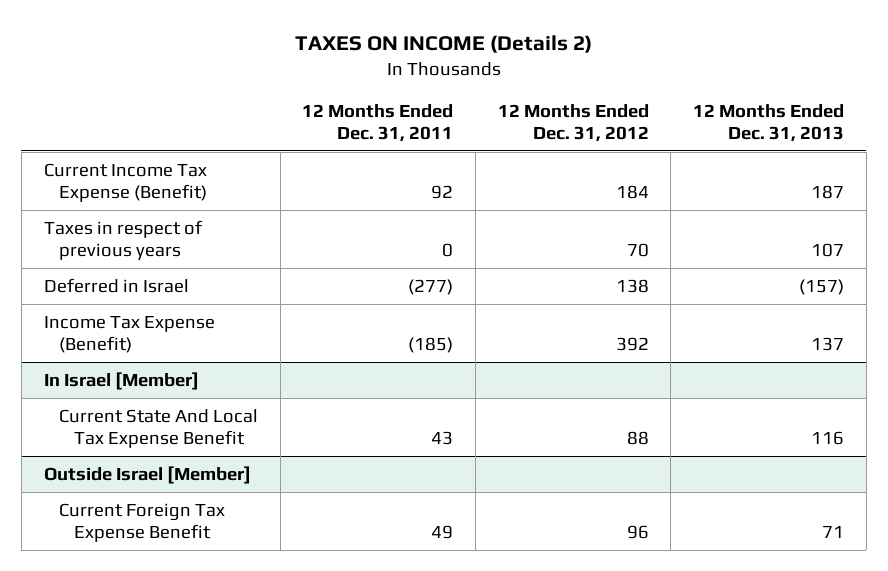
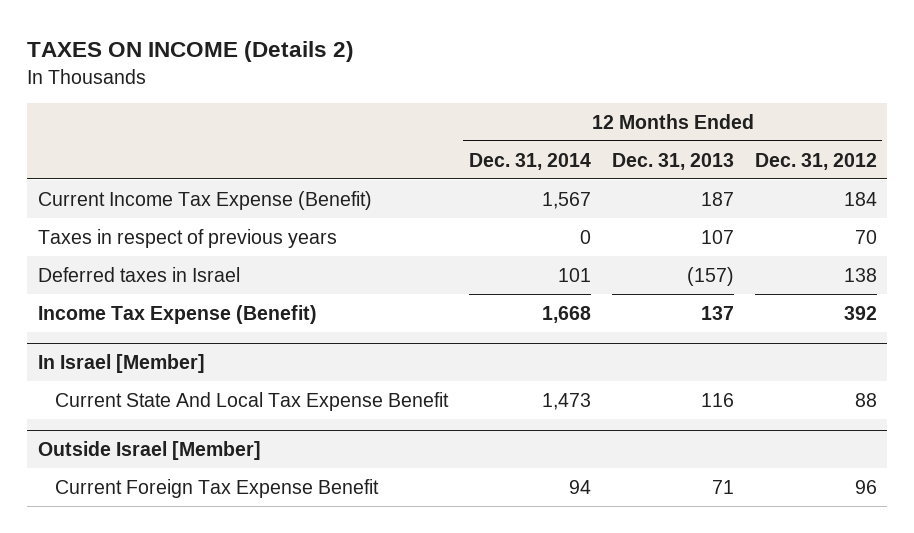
- | 12 Months Ended Dec. 31, 2011 | 12 Months Ended Dec. 31, 2012 | 12 Months Ended Dec. 31, 2013
+ | 12 Months Ended Dec. 31, 2014 | 12 Months Ended Dec. 31, 2013 | 12 Months Ended Dec. 31, 2012
- Deferred in Israel | (277) | 138 | (157)
+ Deferred taxes in Israel | 101 | (157) | 138

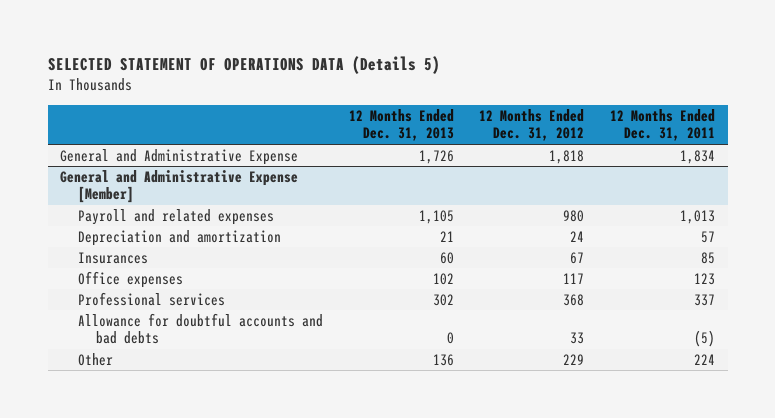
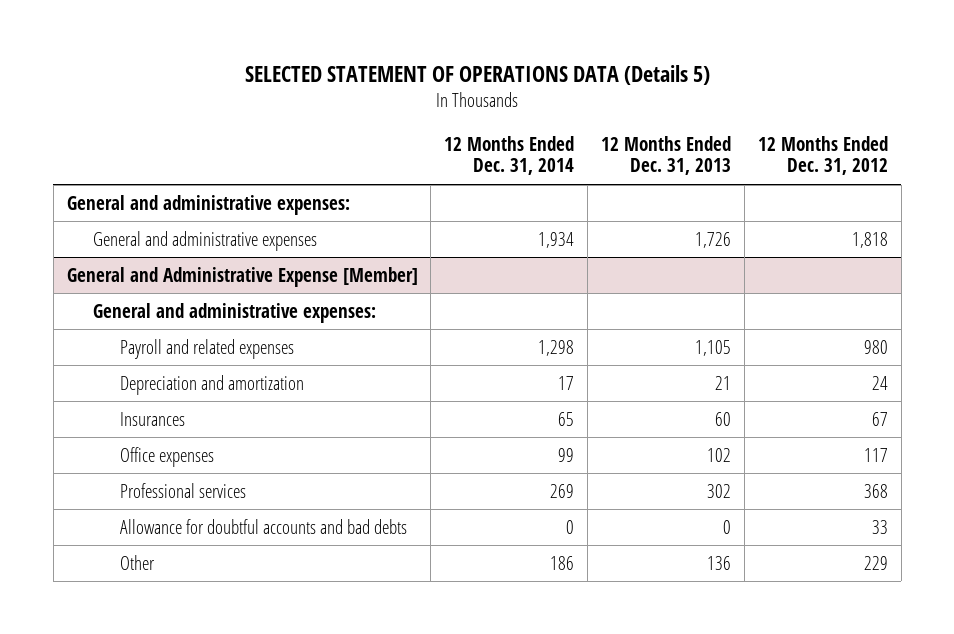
- | 12 Months Ended Dec. 31, 2013 | 12 Months Ended Dec. 31, 2012 | 12 Months Ended Dec. 31, 2011
+ | 12 Months Ended Dec. 31, 2014 | 12 Months Ended Dec. 31, 2013 | 12 Months Ended Dec. 31, 2012
- General and Administrative Expense | 1,726 | 1,818 | 1,834
+ General and administrative expenses:
+ General and administrative expenses | 1,934 | 1,726 | 1,818
@ General and Administrative Expense [Member]
+ General and administrative expenses:

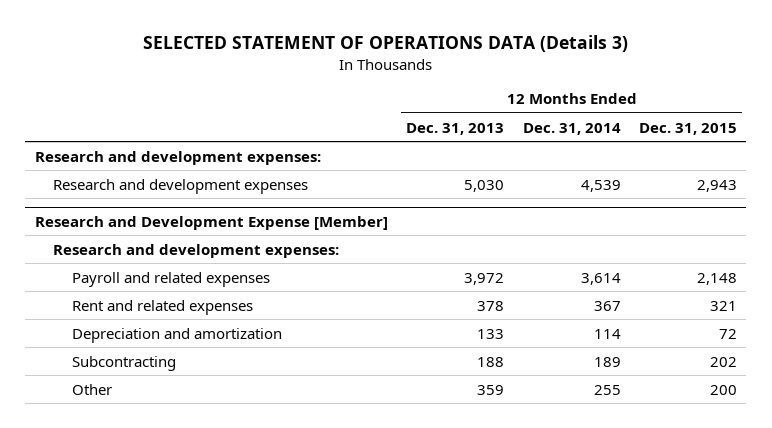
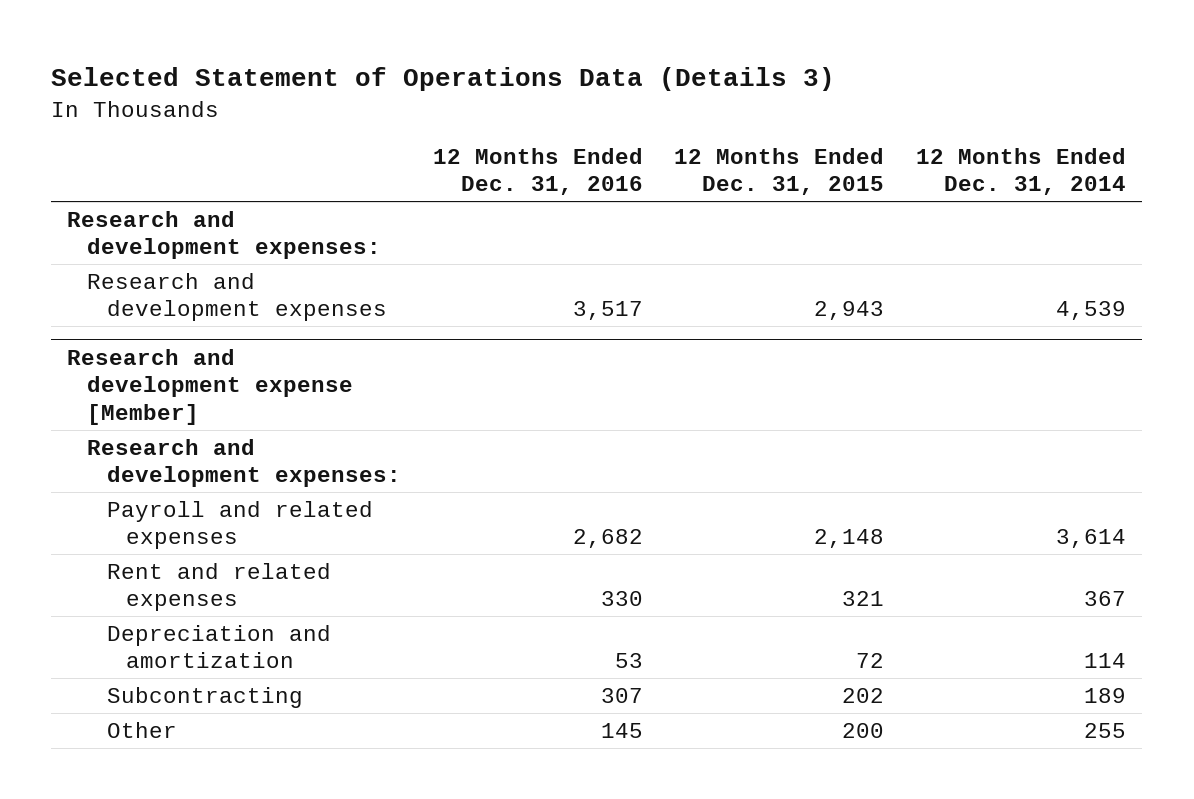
- SELECTED STATEMENT OF OPERATIONS DATA (Details 3)
+ Selected Statement of Operations Data (Details 3)
- | 12 Months Ended Dec. 31, 2013 | 12 Months Ended Dec. 31, 2014 | 12 Months Ended Dec. 31, 2015
+ | 12 Months Ended Dec. 31, 2016 | 12 Months Ended Dec. 31, 2015 | 12 Months Ended Dec. 31, 2014
- Research and Development Expense [Member]
+ Research and development expense [Member]

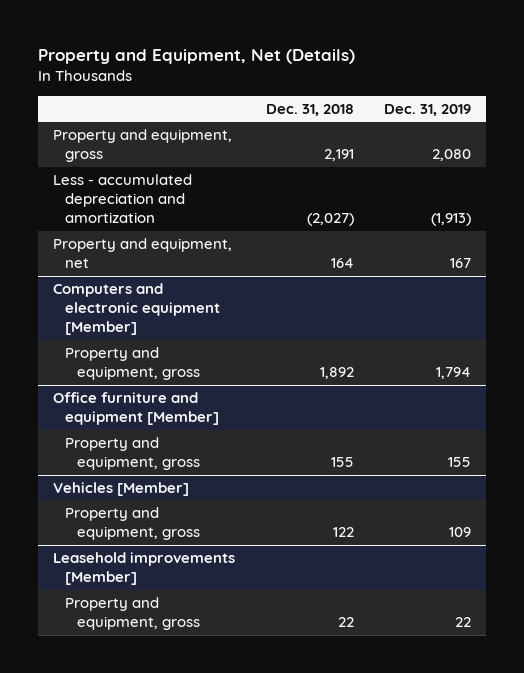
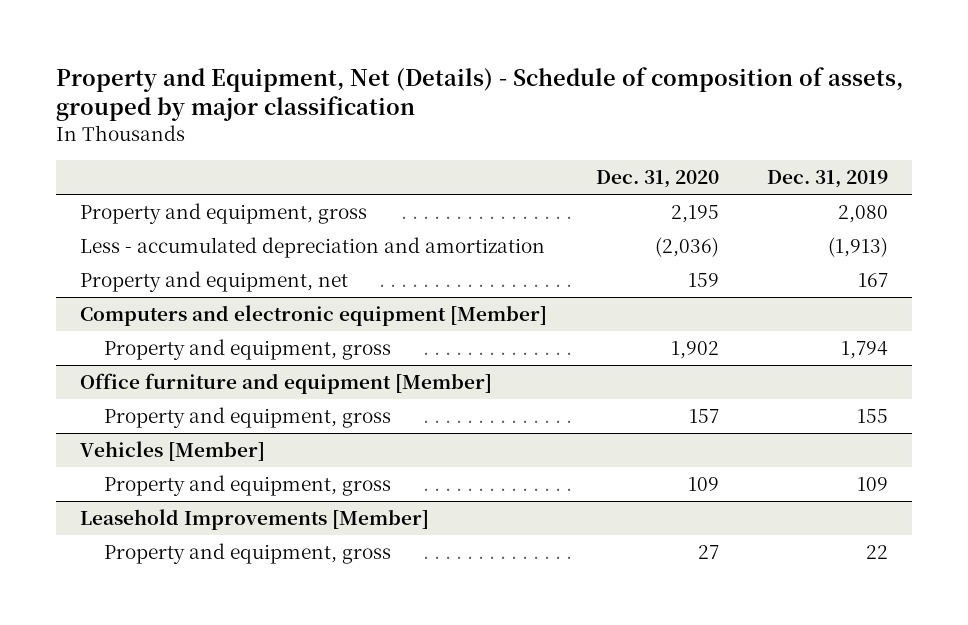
- Property and Equipment, Net (Details)
+ Property and Equipment, Net (Details) - Schedule of composition of assets, grouped by major classification
- | Dec. 31, 2018 | Dec. 31, 2019
+ | Dec. 31, 2020 | Dec. 31, 2019
- Leasehold improvements [Member]
+ Leasehold Improvements [Member]

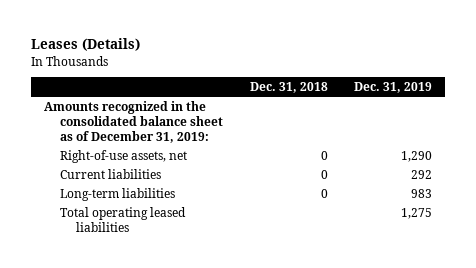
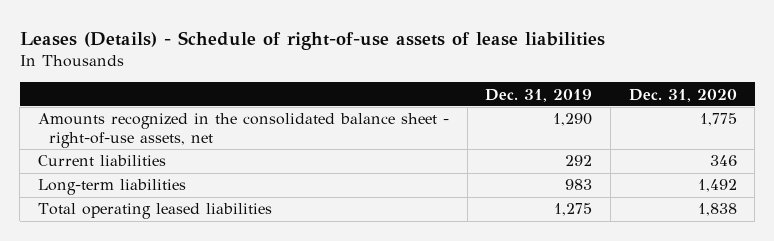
- Leases (Details)
+ Leases (Details) - Schedule of right-of-use assets of lease liabilities
- | Dec. 31, 2018 | Dec. 31, 2019
+ | Dec. 31, 2019 | Dec. 31, 2020
- Amounts recognized in the consolidated balance sheet as of December 31, 2019:
- Right-of-use assets, net | 0 | 1,290
+ Amounts recognized in the consolidated balance sheet - right-of-use assets, net | 1,290 | 1,775

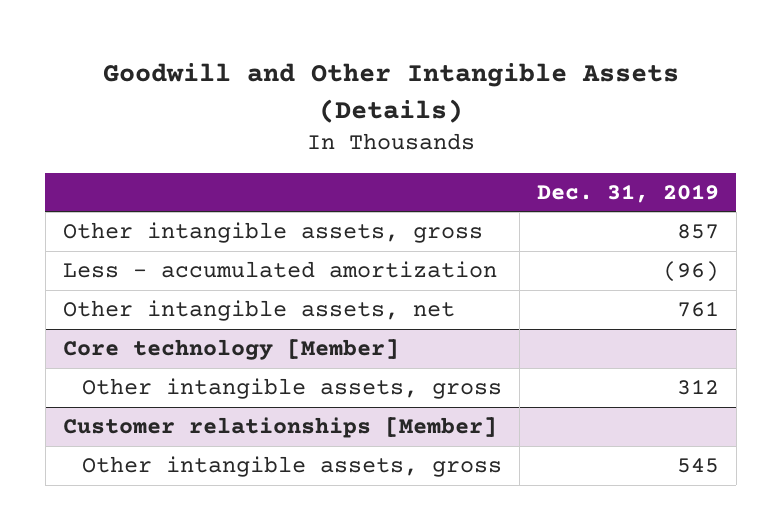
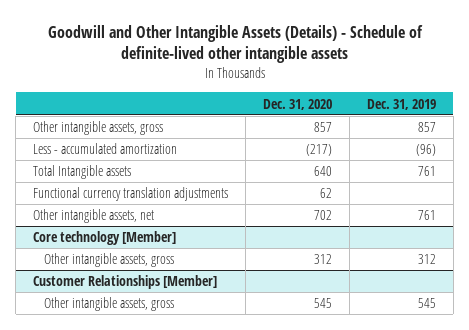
- Goodwill and Other Intangible Assets (Details)
+ Goodwill and Other Intangible Assets (Details) - Schedule of definite-lived other intangible assets
- | Dec. 31, 2019
+ | Dec. 31, 2020 | Dec. 31, 2019
+ Total Intangible assets | 640 | 761
+ Functional currency translation adjustments | 62 |
- Customer relationships [Member]
+ Customer Relationships [Member]

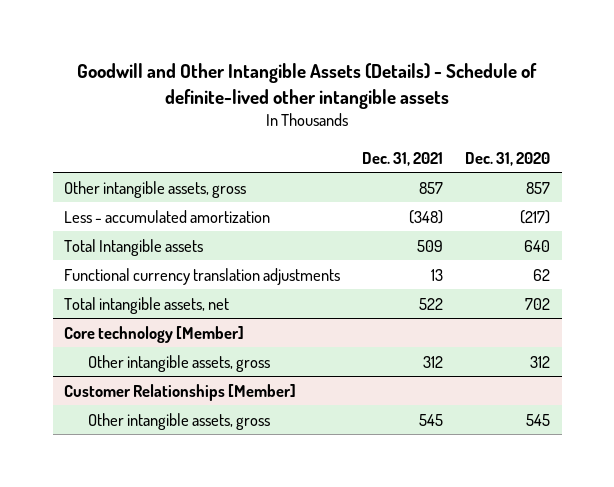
- | Dec. 31, 2020 | Dec. 31, 2019
+ | Dec. 31, 2021 | Dec. 31, 2020
- Other intangible assets, net | 702 | 761
+ Total intangible assets, net | 522 | 702

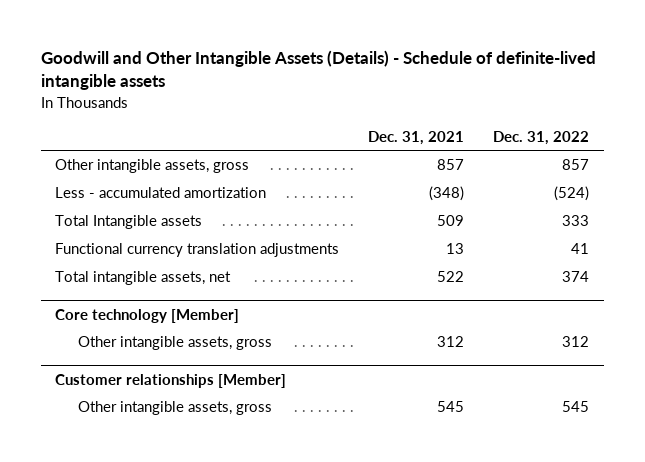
- Goodwill and Other Intangible Assets (Details) - Schedule of definite-lived other intangible assets
+ Goodwill and Other Intangible Assets (Details) - Schedule of definite-lived intangible assets
- | Dec. 31, 2021 | Dec. 31, 2020
+ | Dec. 31, 2021 | Dec. 31, 2022
- Customer Relationships [Member]
+ Customer relationships [Member]

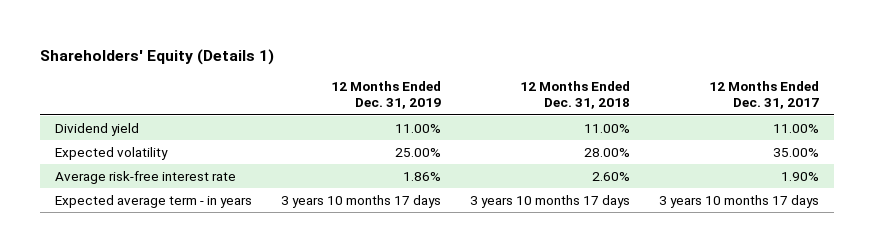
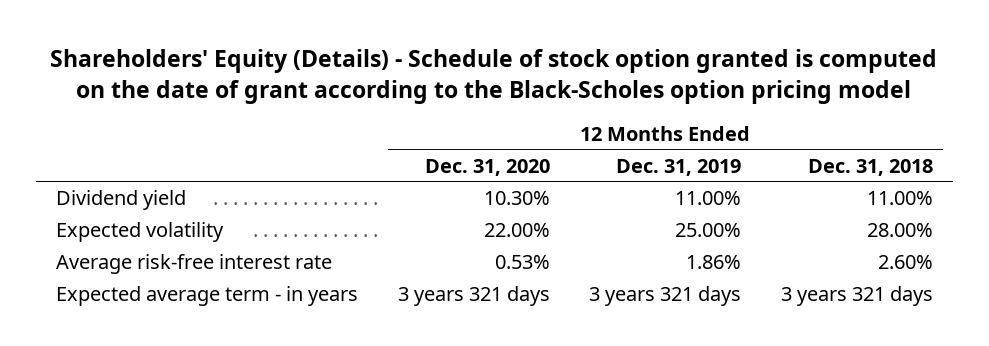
- Shareholders' Equity (Details 1)
+ Shareholders' Equity (Details) - Schedule of stock option granted is computed on the date of grant according to the Black-Scholes option pricing model
- | 12 Months Ended Dec. 31, 2019 | 12 Months Ended Dec. 31, 2018 | 12 Months Ended Dec. 31, 2017
+ | 12 Months Ended Dec. 31, 2020 | 12 Months Ended Dec. 31, 2019 | 12 Months Ended Dec. 31, 2018
- Expected average term - in years | 3 years 10 months 17 days | 3 years 10 months 17 days | 3 years 10 months 17 days
+ Expected average term - in years | 3 years 321 days | 3 years 321 days | 3 years 321 days

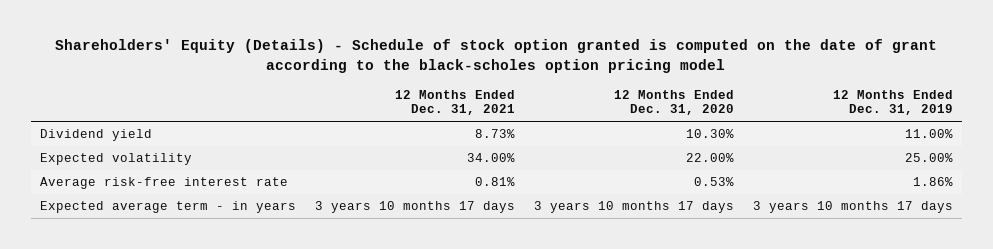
- Shareholders' Equity (Details) - Schedule of stock option granted is computed on the date of grant according to the Black-Scholes option pricing model
+ Shareholders' Equity (Details) - Schedule of stock option granted is computed on the date of grant according to the black-scholes option pricing model
- | 12 Months Ended Dec. 31, 2020 | 12 Months Ended Dec. 31, 2019 | 12 Months Ended Dec. 31, 2018
+ | 12 Months Ended Dec. 31, 2021 | 12 Months Ended Dec. 31, 2020 | 12 Months Ended Dec. 31, 2019
- Expected average term - in years | 3 years 321 days | 3 years 321 days | 3 years 321 days
+ Expected average term - in years | 3 years 10 months 17 days | 3 years 10 months 17 days | 3 years 10 months 17 days

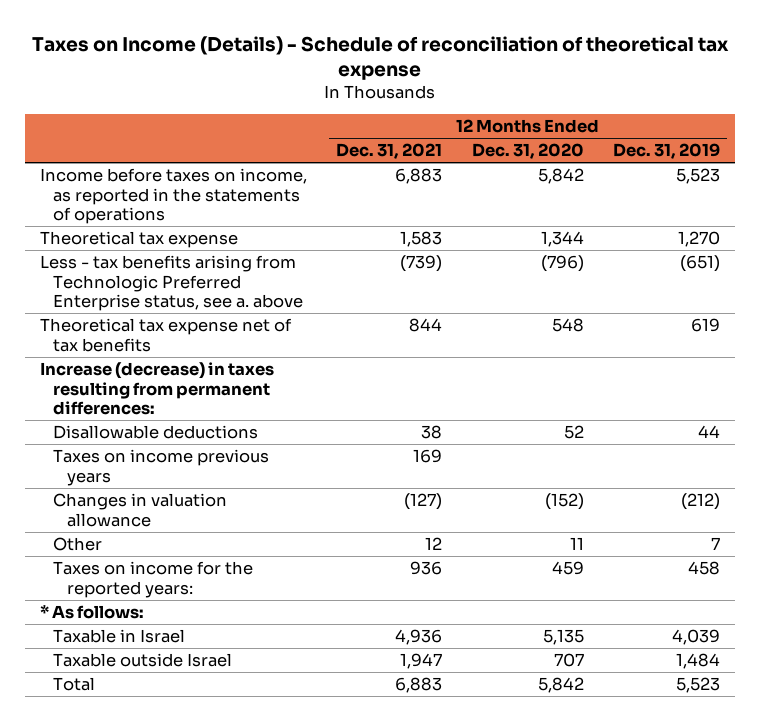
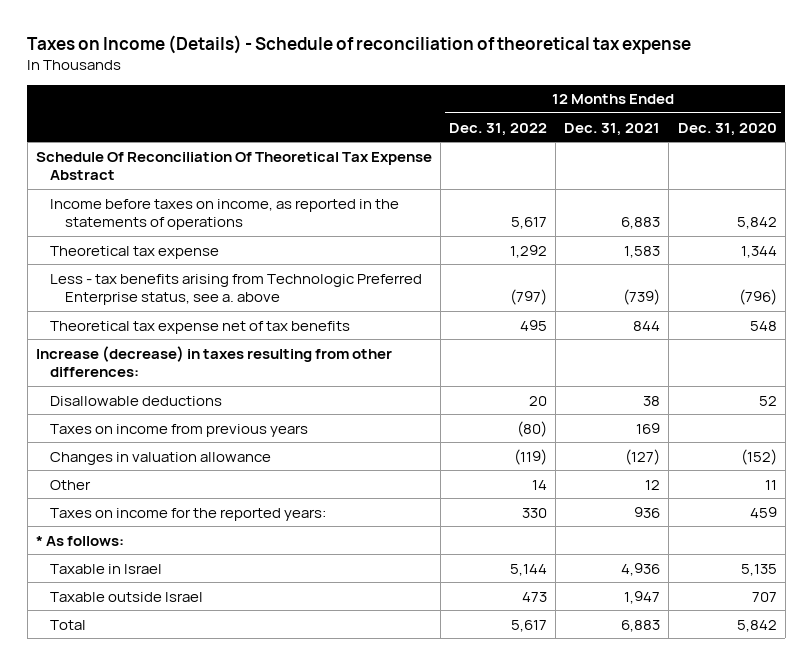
- | 12 Months Ended Dec. 31, 2021 | 12 Months Ended Dec. 31, 2020 | 12 Months Ended Dec. 31, 2019
+ | 12 Months Ended Dec. 31, 2022 | 12 Months Ended Dec. 31, 2021 | 12 Months Ended Dec. 31, 2020
+ Schedule Of Reconciliation Of Theoretical Tax Expense Abstract
- Increase (decrease) in taxes resulting from permanent differences:
+ Increase (decrease) in taxes resulting from other differences:
- Taxes on income previous years | 169 | |
+ Taxes on income from previous years | (80) | 169 |

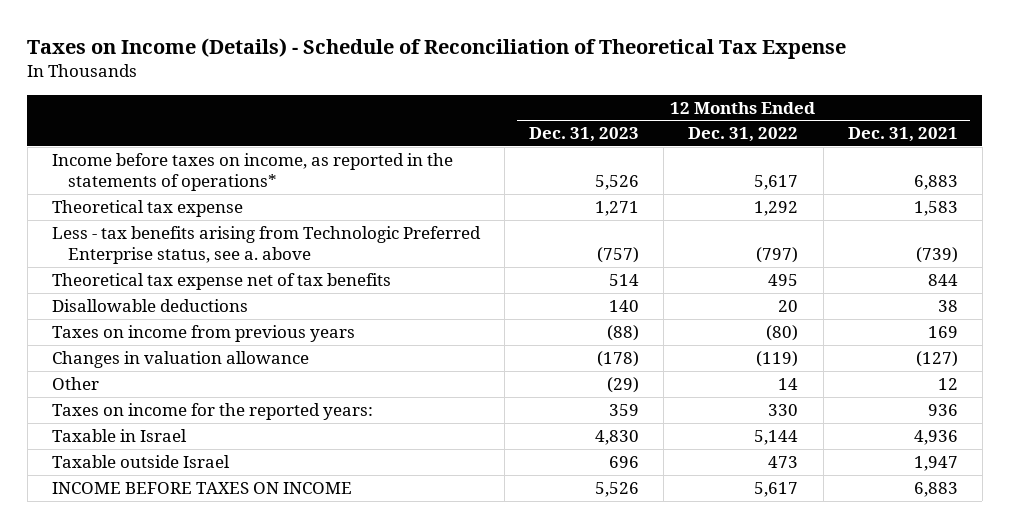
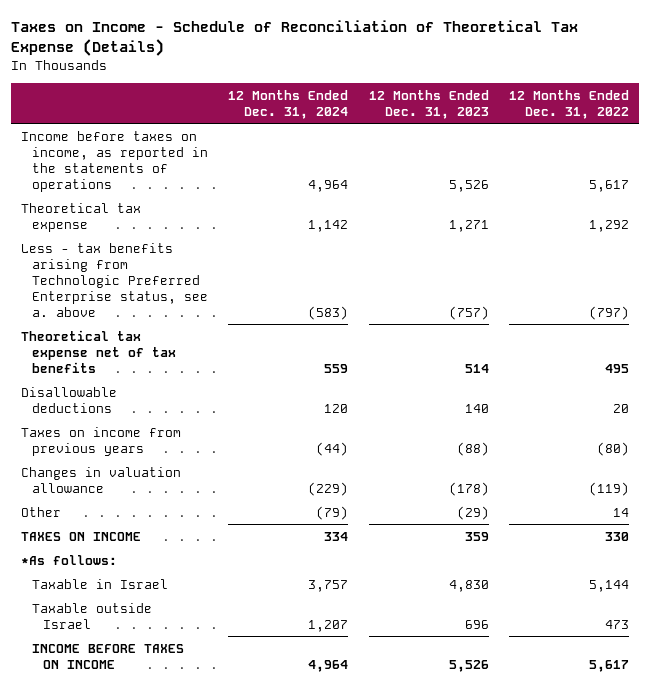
- Taxes on Income (Details) - Schedule of Reconciliation of Theoretical Tax Expense
+ Taxes on Income - Schedule of Reconciliation of Theoretical Tax Expense (Details)
- | 12 Months Ended Dec. 31, 2023 | 12 Months Ended Dec. 31, 2022 | 12 Months Ended Dec. 31, 2021
+ | 12 Months Ended Dec. 31, 2024 | 12 Months Ended Dec. 31, 2023 | 12 Months Ended Dec. 31, 2022
- Income before taxes on income, as reported in the statements of operations* | 5,526 | 5,617 | 6,883
+ Income before taxes on income, as reported in the statements of operations | 4,964 | 5,526 | 5,617
- Taxes on income for the reported years: | 359 | 330 | 936
+ TAXES ON INCOME | 334 | 359 | 330
+ *As follows:

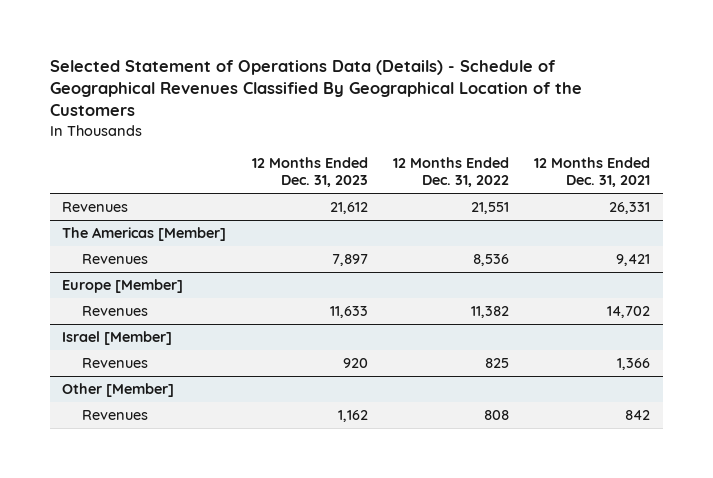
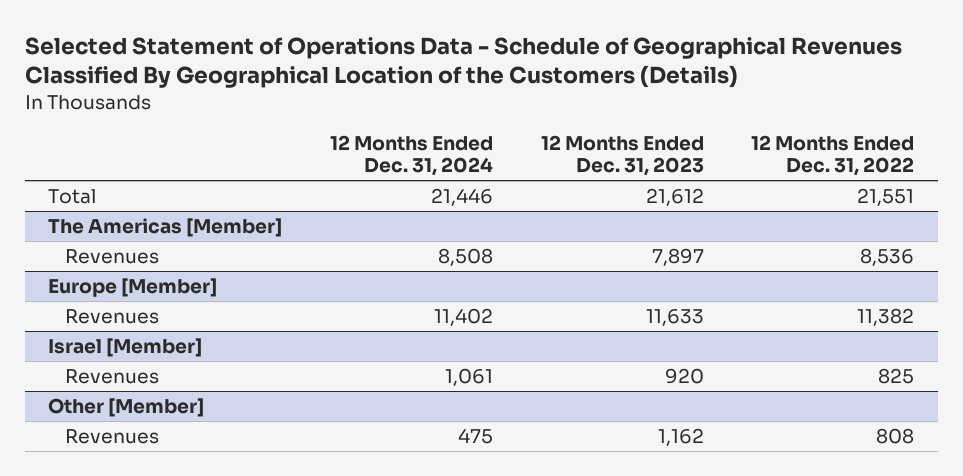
- Selected Statement of Operations Data (Details) - Schedule of Geographical Revenues Classified By Geographical Location of the Customers
+ Selected Statement of Operations Data - Schedule of Geographical Revenues Classified By Geographical Location of the Customers (Details)
- | 12 Months Ended Dec. 31, 2023 | 12 Months Ended Dec. 31, 2022 | 12 Months Ended Dec. 31, 2021
+ | 12 Months Ended Dec. 31, 2024 | 12 Months Ended Dec. 31, 2023 | 12 Months Ended Dec. 31, 2022
- Revenues | 21,612 | 21,551 | 26,331
+ Total | 21,446 | 21,612 | 21,551

